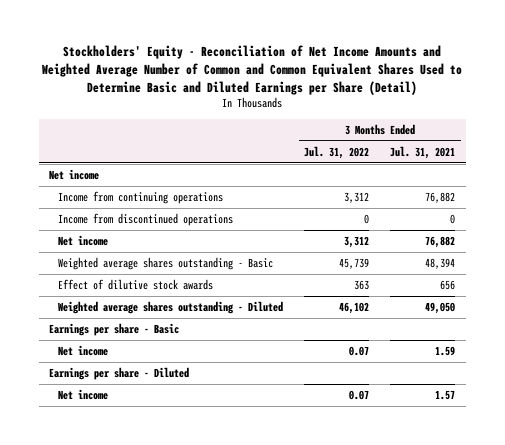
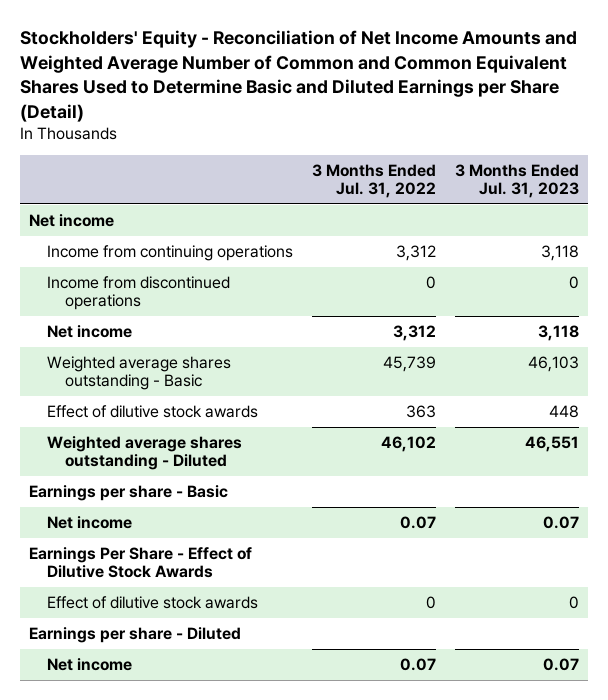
- | 3 Months Ended Jul. 31, 2022 | 3 Months Ended Jul. 31, 2021
+ | 3 Months Ended Jul. 31, 2022 | 3 Months Ended Jul. 31, 2023
+ Earnings Per Share - Effect of Dilutive Stock Awards
+ Effect of dilutive stock awards | 0 | 0

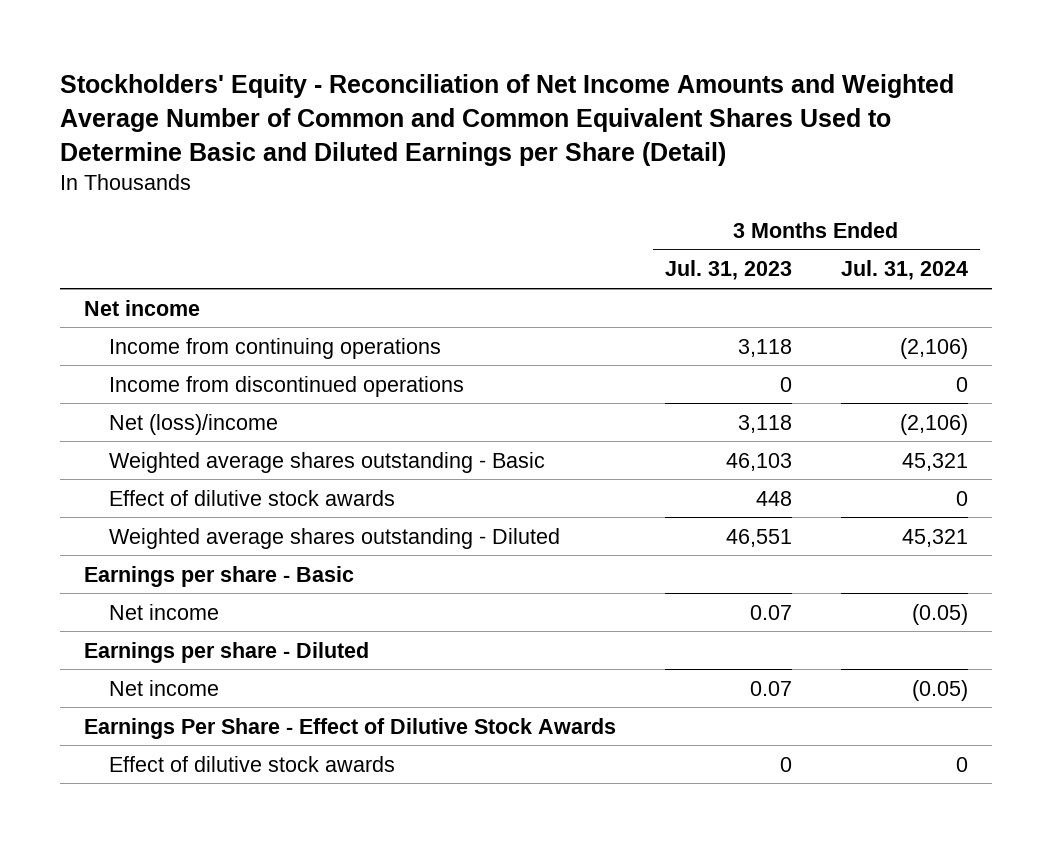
- | 3 Months Ended Jul. 31, 2022 | 3 Months Ended Jul. 31, 2023
+ | 3 Months Ended Jul. 31, 2023 | 3 Months Ended Jul. 31, 2024
- Net income | 3,312 | 3,118
+ Net (loss)/income | 3,118 | (2,106)
moved down: Earnings Per Share - Effect of Dilutive Stock Awards
moved down: Effect of dilutive stock awards | 0 | 0

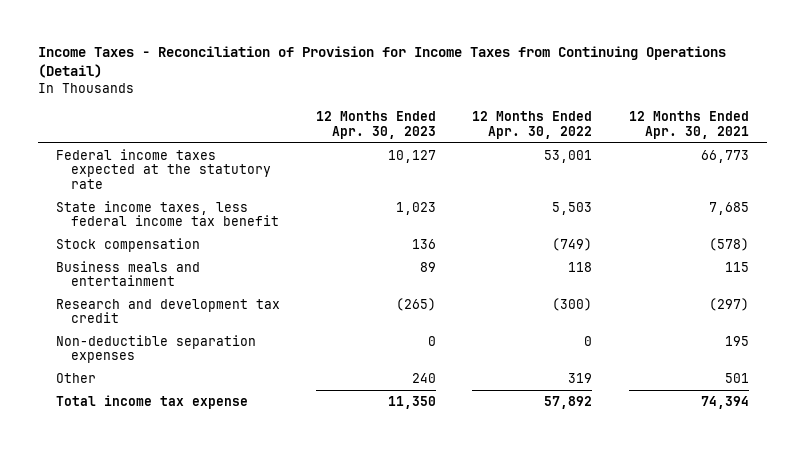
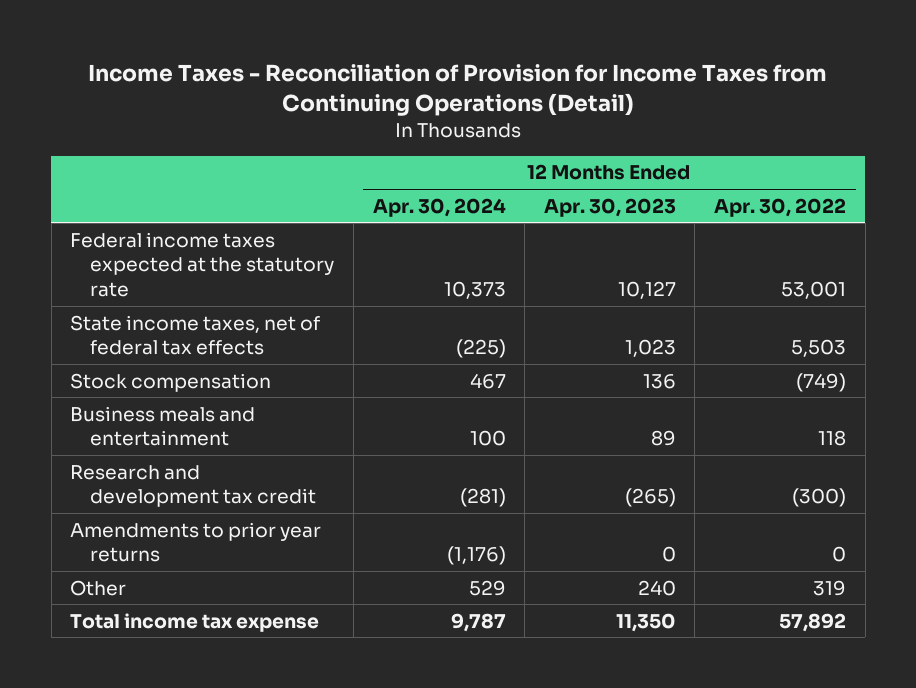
- | 12 Months Ended Apr. 30, 2023 | 12 Months Ended Apr. 30, 2022 | 12 Months Ended Apr. 30, 2021
+ | 12 Months Ended Apr. 30, 2024 | 12 Months Ended Apr. 30, 2023 | 12 Months Ended Apr. 30, 2022
- State income taxes, less federal income tax benefit | 1,023 | 5,503 | 7,685
+ State income taxes, net of federal tax effects | (225) | 1,023 | 5,503
- Non-deductible separation expenses | 0 | 0 | 195
+ Amendments to prior year returns | (1,176) | 0 | 0

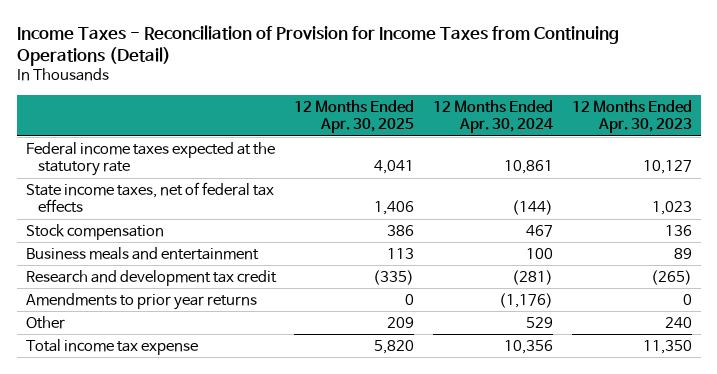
- | 12 Months Ended Apr. 30, 2024 | 12 Months Ended Apr. 30, 2023 | 12 Months Ended Apr. 30, 2022
+ | 12 Months Ended Apr. 30, 2025 | 12 Months Ended Apr. 30, 2024 | 12 Months Ended Apr. 30, 2023
- Federal income taxes expected at the statutory rate | 10,373 | 10,127 | 53,001
- State income taxes, net of federal tax effects | (225) | 1,023 | 5,503
+ Federal income taxes expected at the statutory rate | 4,041 | 10,861 | 10,127
+ State income taxes, net of federal tax effects | 1,406 | (144) | 1,023
- Total income tax expense | 9,787 | 11,350 | 57,892
+ Total income tax expense | 5,820 | 10,356 | 11,350

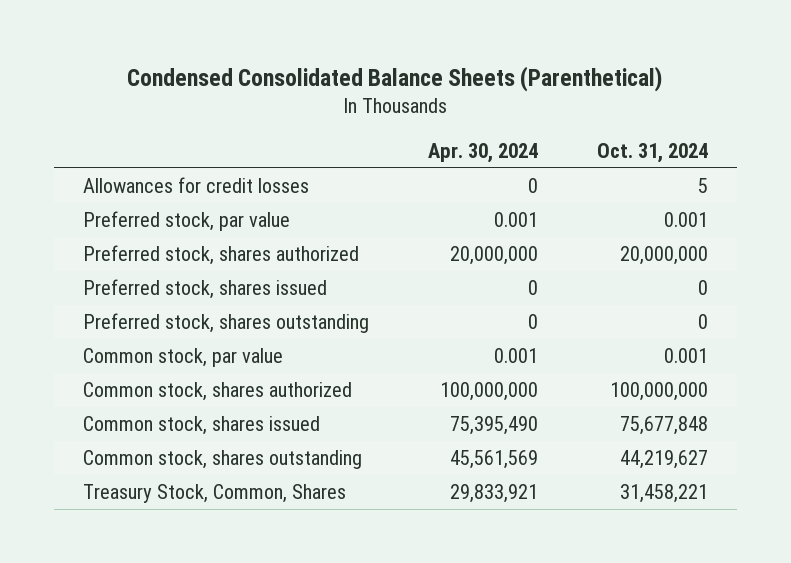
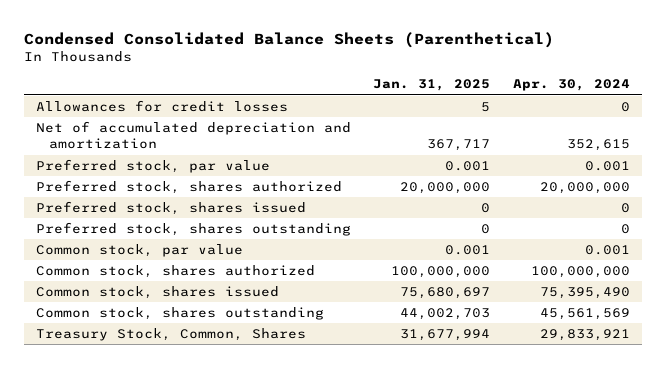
- | Apr. 30, 2024 | Oct. 31, 2024
+ | Jan. 31, 2025 | Apr. 30, 2024
+ Net of accumulated depreciation and amortization | 367,717 | 352,615

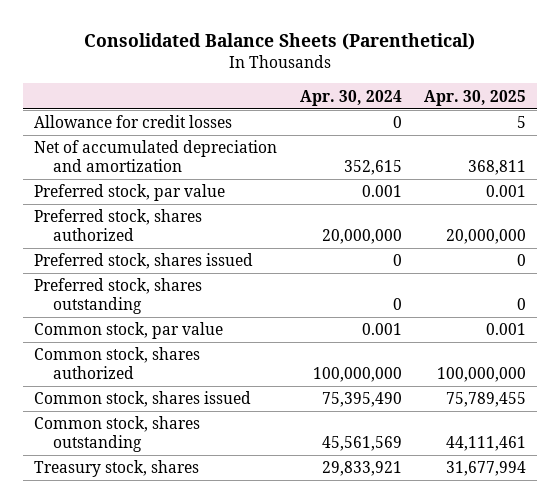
- Condensed Consolidated Balance Sheets (Parenthetical)
+ Consolidated Balance Sheets (Parenthetical)
- | Jan. 31, 2025 | Apr. 30, 2024
+ | Apr. 30, 2024 | Apr. 30, 2025
- Allowances for credit losses | 5 | 0
+ Allowance for credit losses | 0 | 5
- Treasury Stock, Common, Shares | 31,677,994 | 29,833,921
+ Treasury stock, shares | 29,833,921 | 31,677,994

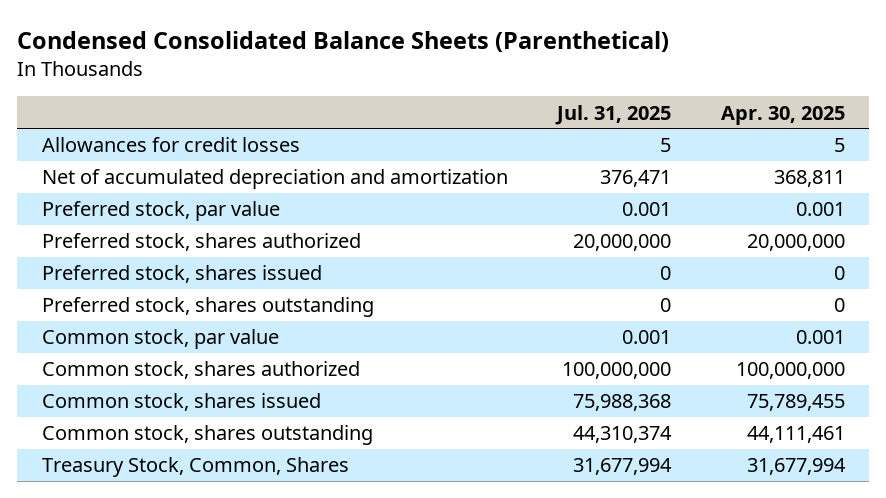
- Consolidated Balance Sheets (Parenthetical)
+ Condensed Consolidated Balance Sheets (Parenthetical)
- | Apr. 30, 2024 | Apr. 30, 2025
+ | Jul. 31, 2025 | Apr. 30, 2025
- Allowance for credit losses | 0 | 5
+ Allowances for credit losses | 5 | 5
- Treasury stock, shares | 29,833,921 | 31,677,994
+ Treasury Stock, Common, Shares | 31,677,994 | 31,677,994

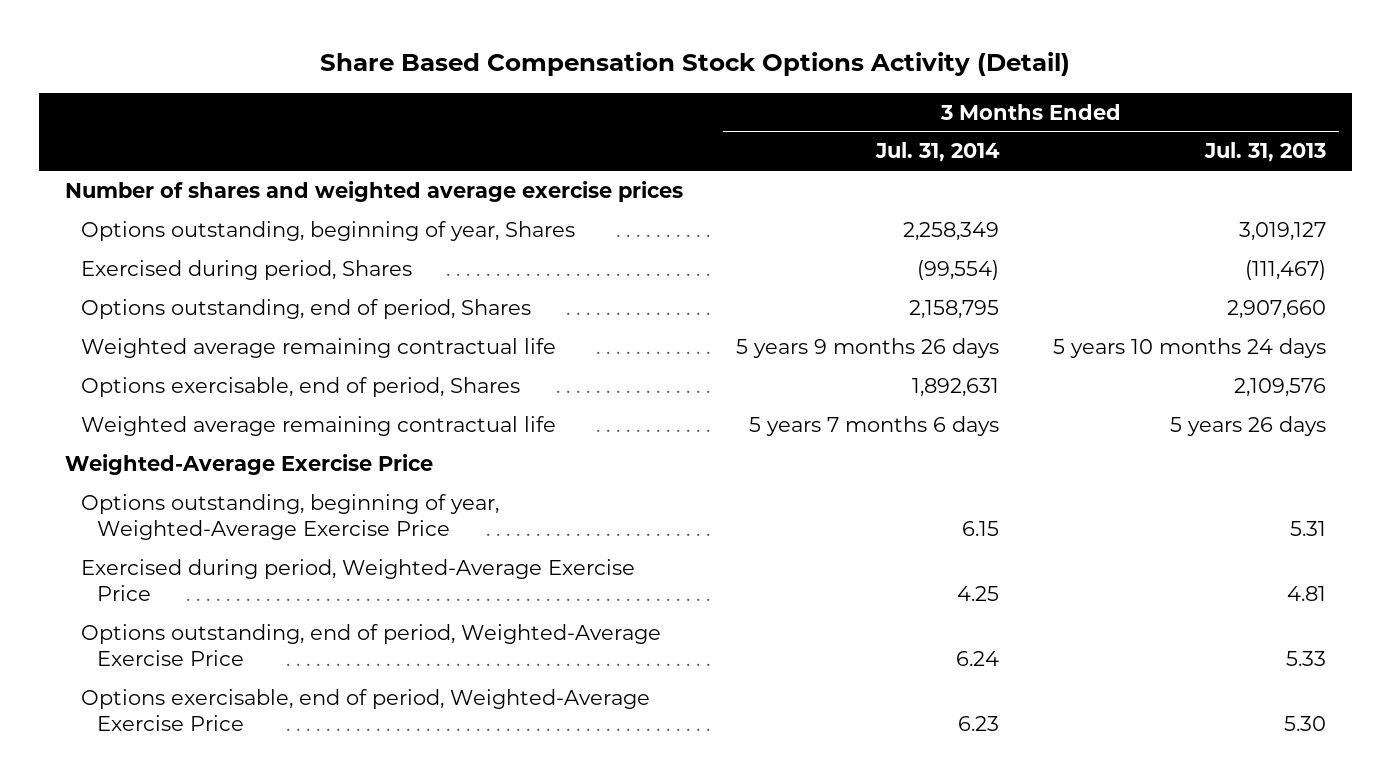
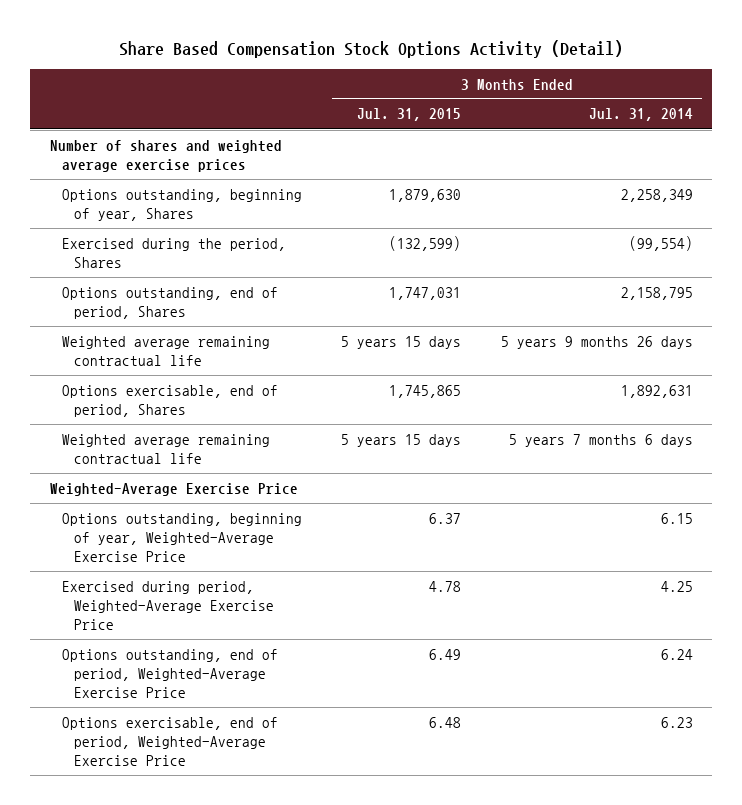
- | 3 Months Ended Jul. 31, 2014 | 3 Months Ended Jul. 31, 2013
+ | 3 Months Ended Jul. 31, 2015 | 3 Months Ended Jul. 31, 2014
- Exercised during period, Shares | (99,554) | (111,467)
+ Exercised during the period, Shares | (132,599) | (99,554)

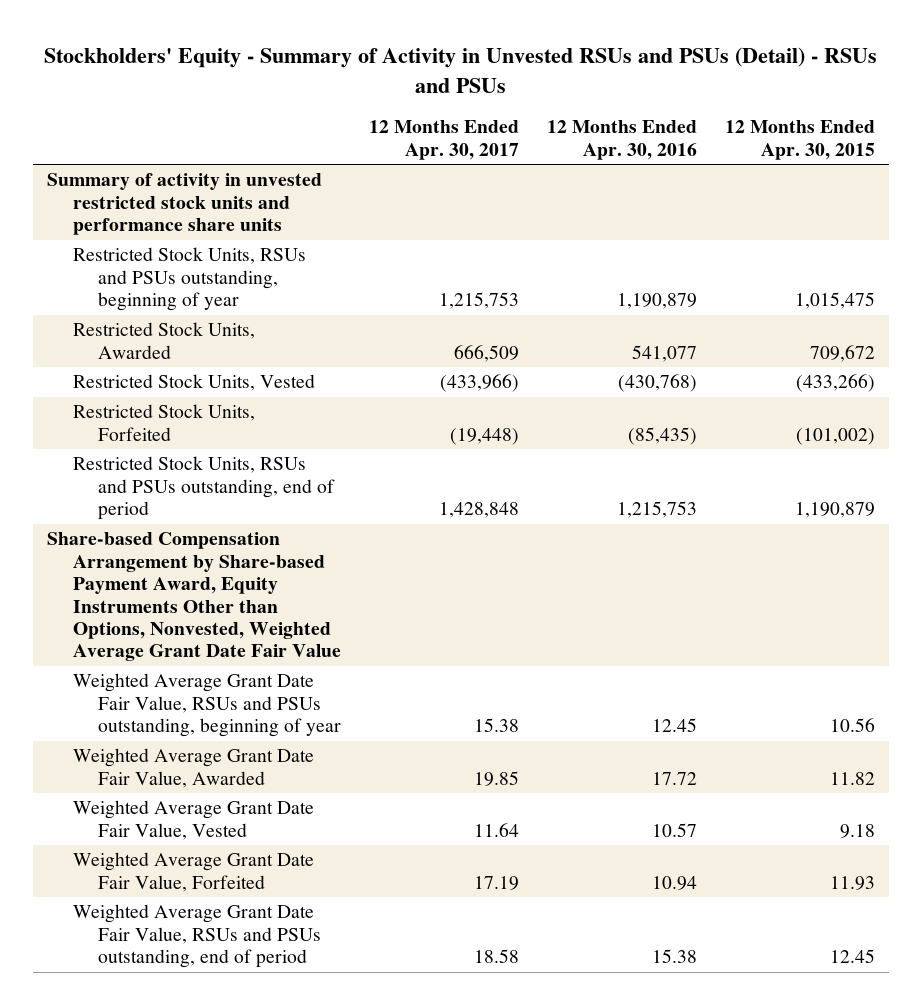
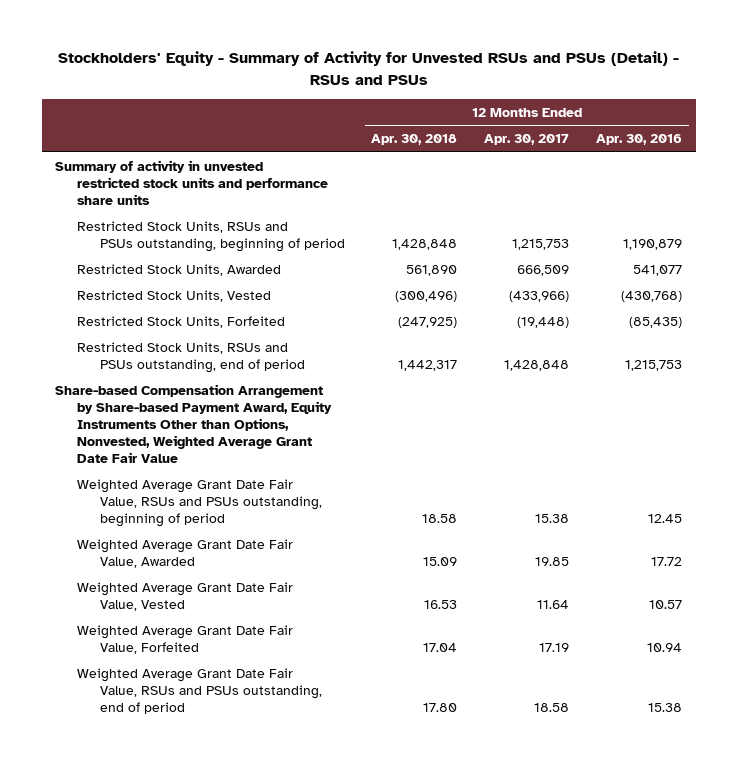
- Stockholders' Equity - Summary of Activity in Unvested RSUs and PSUs (Detail) - RSUs and PSUs
+ Stockholders' Equity - Summary of Activity for Unvested RSUs and PSUs (Detail) - RSUs and PSUs
- | 12 Months Ended Apr. 30, 2017 | 12 Months Ended Apr. 30, 2016 | 12 Months Ended Apr. 30, 2015
+ | 12 Months Ended Apr. 30, 2018 | 12 Months Ended Apr. 30, 2017 | 12 Months Ended Apr. 30, 2016
- Restricted Stock Units, RSUs and PSUs outstanding, beginning of year | 1,215,753 | 1,190,879 | 1,015,475
+ Restricted Stock Units, RSUs and PSUs outstanding, beginning of period | 1,428,848 | 1,215,753 | 1,190,879
- Weighted Average Grant Date Fair Value, RSUs and PSUs outstanding, beginning of year | 15.38 | 12.45 | 10.56
+ Weighted Average Grant Date Fair Value, RSUs and PSUs outstanding, beginning of period | 18.58 | 15.38 | 12.45

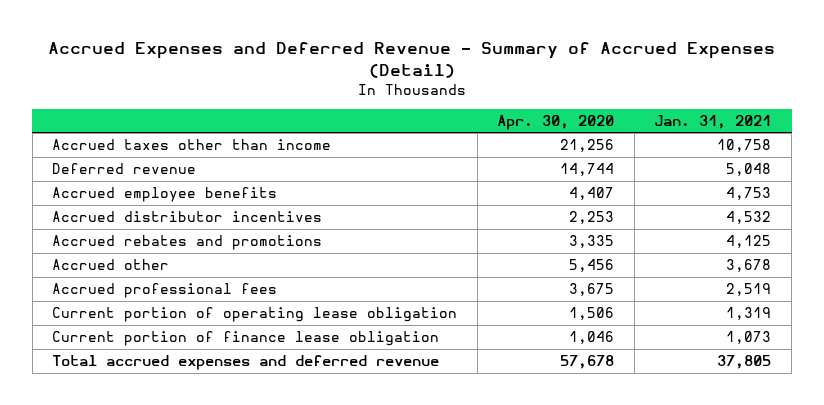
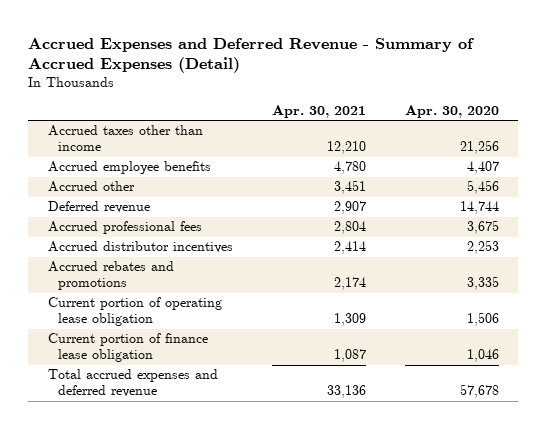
- | Apr. 30, 2020 | Jan. 31, 2021
+ | Apr. 30, 2021 | Apr. 30, 2020
moved down: Deferred revenue | 2,907 | 14,744
moved down: Accrued distributor incentives | 2,414 | 2,253
moved down: Accrued rebates and promotions | 2,174 | 3,335

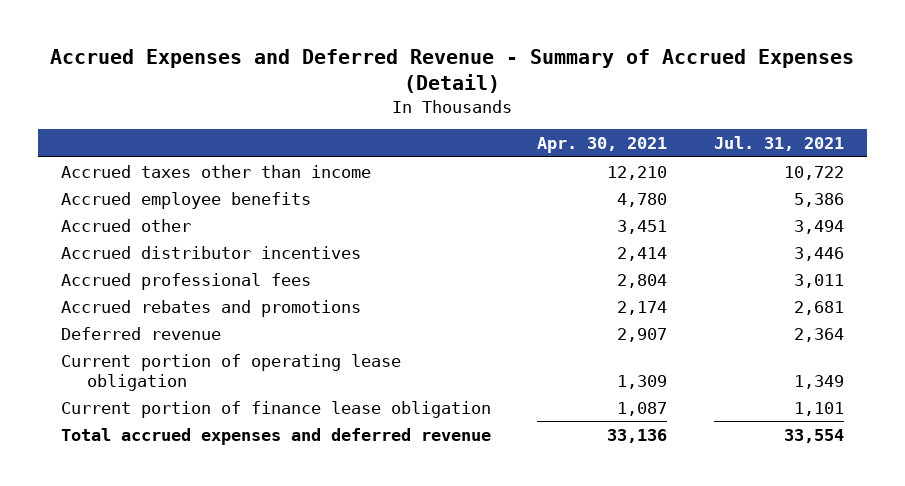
- | Apr. 30, 2021 | Apr. 30, 2020
+ | Apr. 30, 2021 | Jul. 31, 2021
moved down: Accrued professional fees | 2,804 | 3,011
moved down: Deferred revenue | 2,907 | 2,364

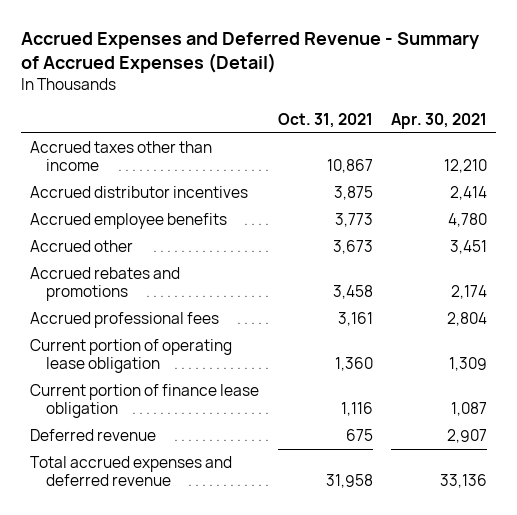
- | Apr. 30, 2021 | Jul. 31, 2021
+ | Oct. 31, 2021 | Apr. 30, 2021
moved up: Accrued distributor incentives | 3,875 | 2,414
moved down: Accrued professional fees | 3,161 | 2,804
moved down: Deferred revenue | 675 | 2,907

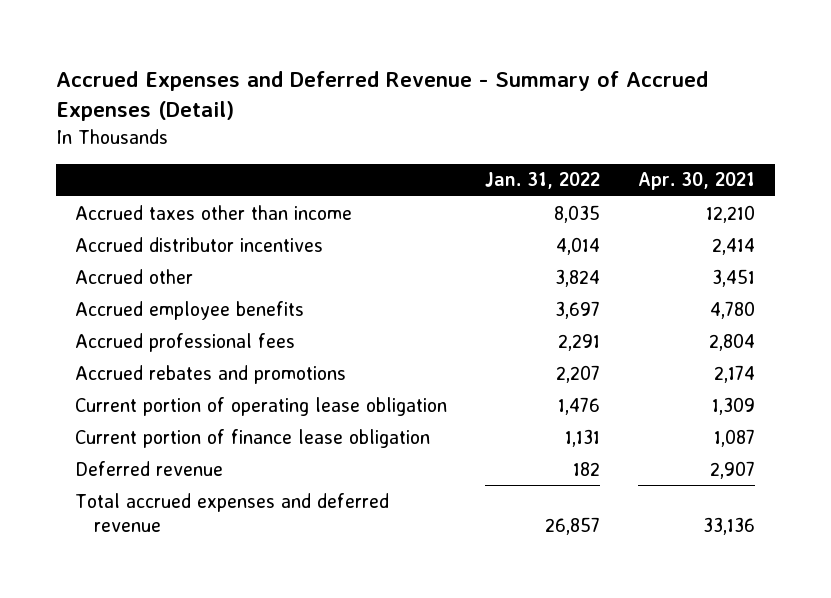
- | Oct. 31, 2021 | Apr. 30, 2021
+ | Jan. 31, 2022 | Apr. 30, 2021
moved down: Accrued employee benefits | 3,697 | 4,780
moved down: Accrued rebates and promotions | 2,207 | 2,174

